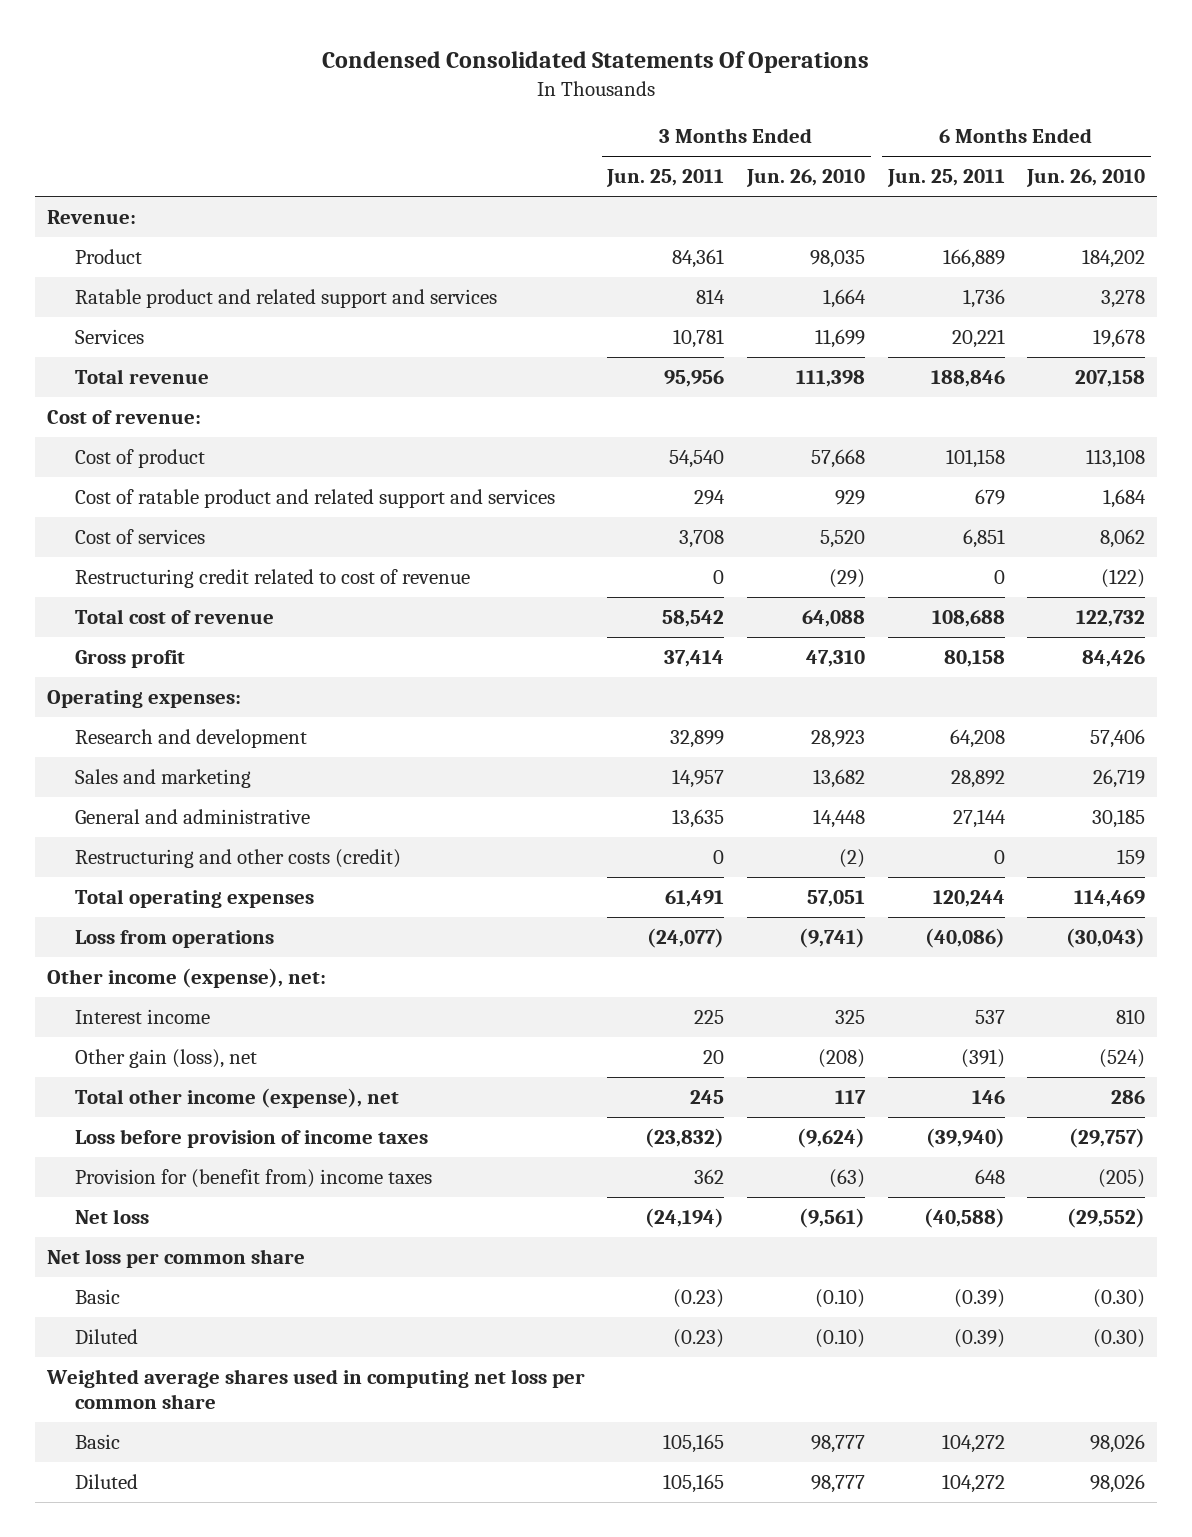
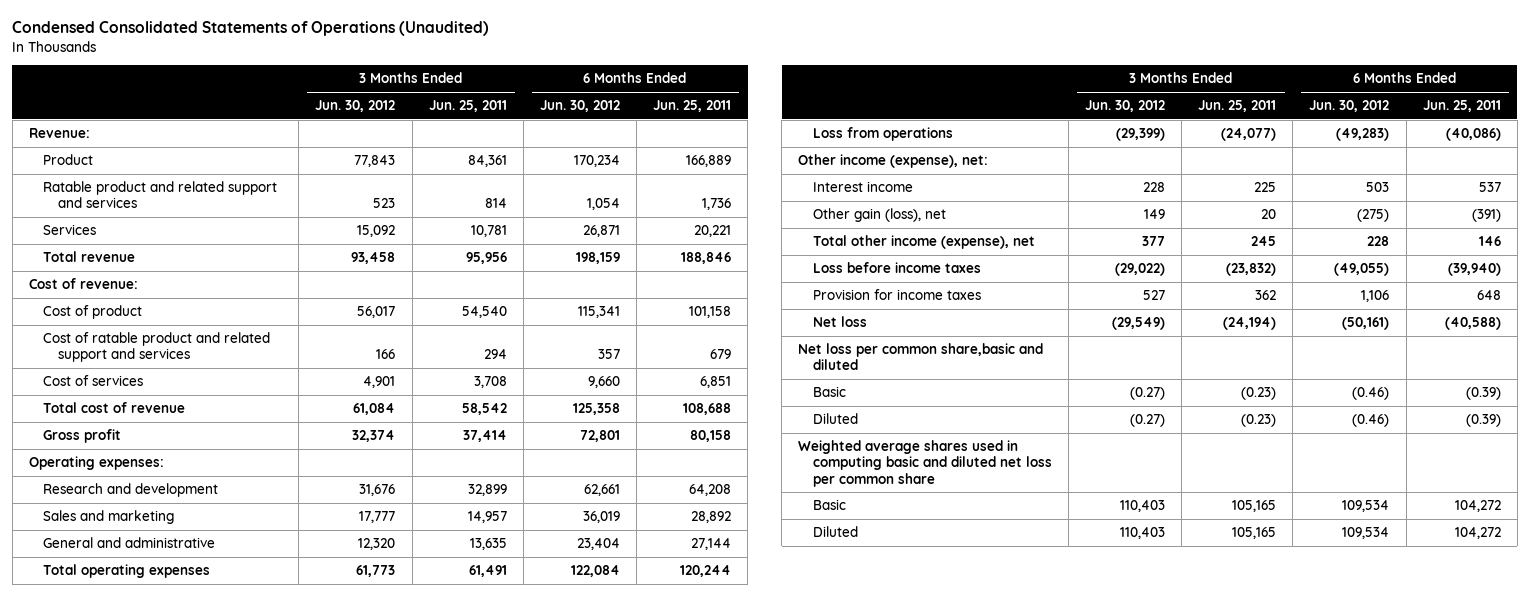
- Condensed Consolidated Statements Of Operations
+ Condensed Consolidated Statements of Operations (Unaudited)
- | 3 Months Ended Jun. 25, 2011 | 3 Months Ended Jun. 26, 2010 | 6 Months Ended Jun. 25, 2011 | 6 Months Ended Jun. 26, 2010
+ | 3 Months Ended Jun. 30, 2012 | 3 Months Ended Jun. 25, 2011 | 6 Months Ended Jun. 30, 2012 | 6 Months Ended Jun. 25, 2011
- Restructuring credit related to cost of revenue | 0 | (29) | 0 | (122)
- Restructuring and other costs (credit) | 0 | (2) | 0 | 159
- Loss before provision of income taxes | (23,832) | (9,624) | (39,940) | (29,757)
- Provision for (benefit from) income taxes | 362 | (63) | 648 | (205)
+ Loss before income taxes | (29,022) | (23,832) | (49,055) | (39,940)
+ Provision for income taxes | 527 | 362 | 1,106 | 648
- Net loss per common share
+ Net loss per common share,basic and diluted
- Weighted average shares used in computing net loss per common share
+ Weighted average shares used in computing basic and diluted net loss per common share

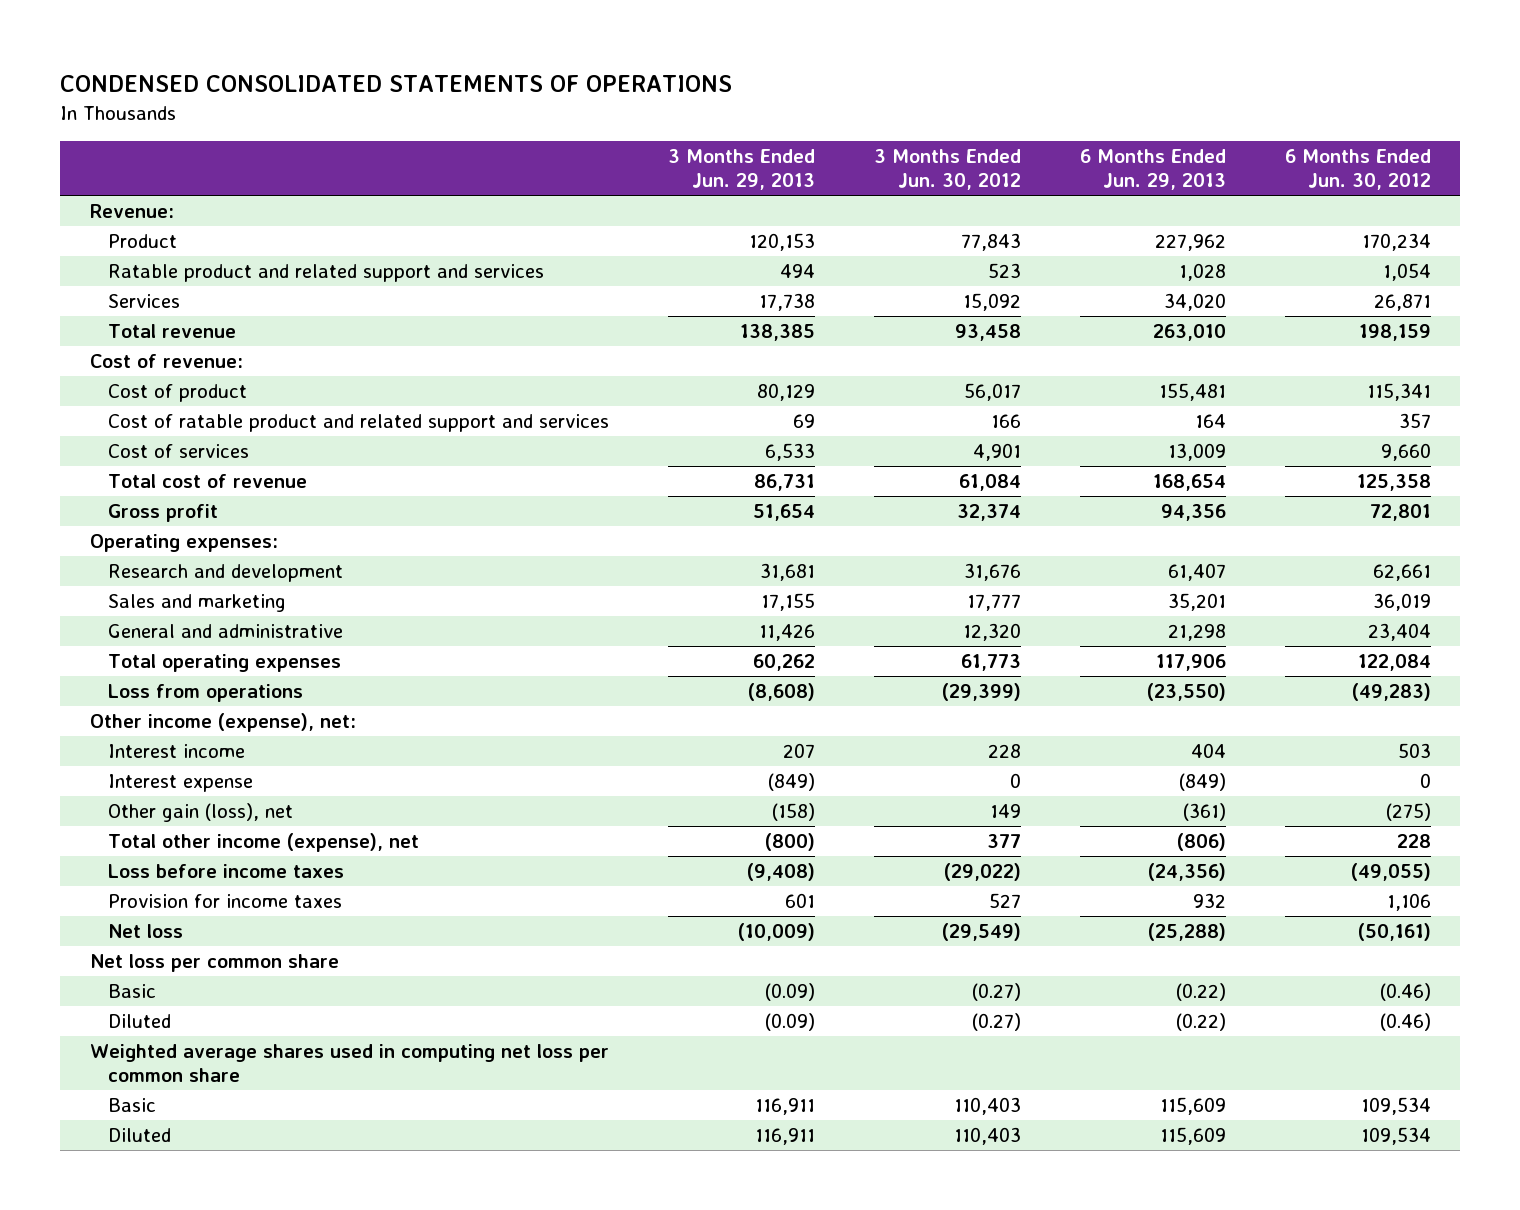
- Condensed Consolidated Statements of Operations (Unaudited)
+ CONDENSED CONSOLIDATED STATEMENTS OF OPERATIONS
- | 3 Months Ended Jun. 30, 2012 | 3 Months Ended Jun. 25, 2011 | 6 Months Ended Jun. 30, 2012 | 6 Months Ended Jun. 25, 2011
+ | 3 Months Ended Jun. 29, 2013 | 3 Months Ended Jun. 30, 2012 | 6 Months Ended Jun. 29, 2013 | 6 Months Ended Jun. 30, 2012
+ Interest expense | (849) | 0 | (849) | 0
- Net loss per common share,basic and diluted
+ Net loss per common share
- Weighted average shares used in computing basic and diluted net loss per common share
+ Weighted average shares used in computing net loss per common share

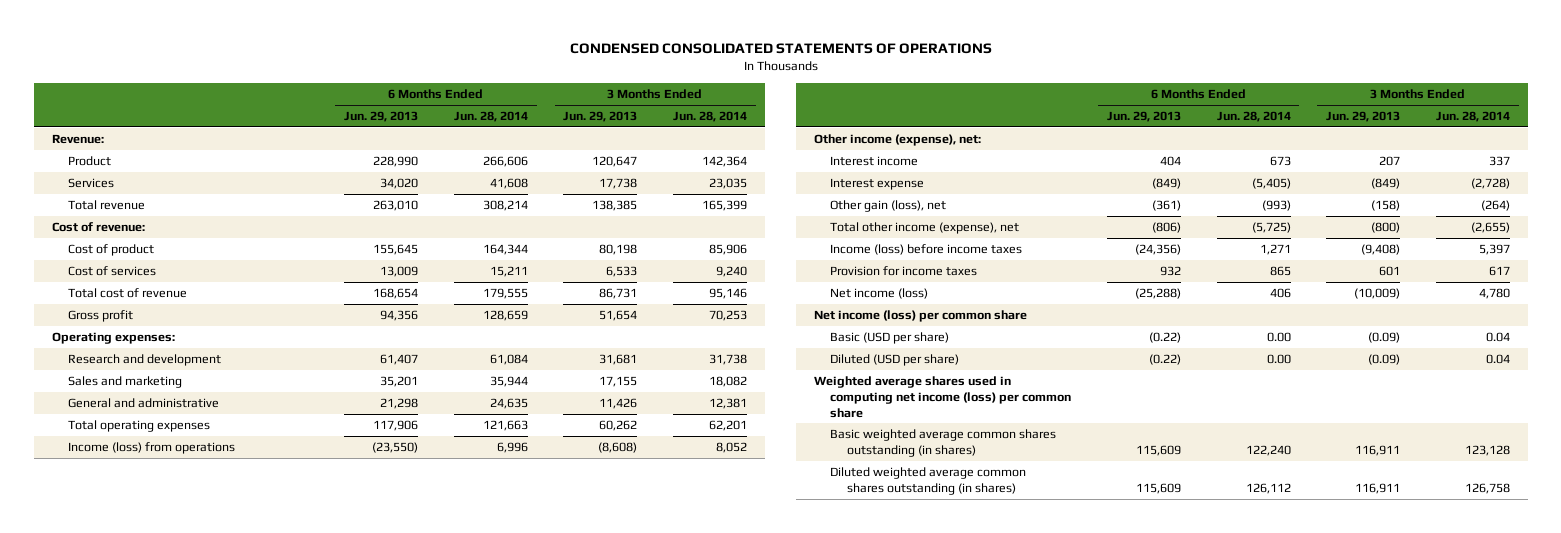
- | 3 Months Ended Jun. 29, 2013 | 3 Months Ended Jun. 30, 2012 | 6 Months Ended Jun. 29, 2013 | 6 Months Ended Jun. 30, 2012
+ | 6 Months Ended Jun. 29, 2013 | 6 Months Ended Jun. 28, 2014 | 3 Months Ended Jun. 29, 2013 | 3 Months Ended Jun. 28, 2014
- Product | 120,153 | 77,843 | 227,962 | 170,234
- Ratable product and related support and services | 494 | 523 | 1,028 | 1,054
+ Product | 228,990 | 266,606 | 120,647 | 142,364
- Cost of product | 80,129 | 56,017 | 155,481 | 115,341
- Cost of ratable product and related support and services | 69 | 166 | 164 | 357
+ Cost of product | 155,645 | 164,344 | 80,198 | 85,906
- Loss from operations | (8,608) | (29,399) | (23,550) | (49,283)
+ Income (loss) from operations | (23,550) | 6,996 | (8,608) | 8,052
- Loss before income taxes | (9,408) | (29,022) | (24,356) | (49,055)
+ Income (loss) before income taxes | (24,356) | 1,271 | (9,408) | 5,397
- Net loss | (10,009) | (29,549) | (25,288) | (50,161)
- Net loss per common share
- Basic | (0.09) | (0.27) | (0.22) | (0.46)
- Diluted | (0.09) | (0.27) | (0.22) | (0.46)
- Weighted average shares used in computing net loss per common share
- Basic | 116,911 | 110,403 | 115,609 | 109,534
- Diluted | 116,911 | 110,403 | 115,609 | 109,534
+ Net income (loss) | (25,288) | 406 | (10,009) | 4,780
+ Net income (loss) per common share
+ Basic (USD per share) | (0.22) | 0.00 | (0.09) | 0.04
+ Diluted (USD per share) | (0.22) | 0.00 | (0.09) | 0.04
+ Weighted average shares used in computing net income (loss) per common share
+ Basic weighted average common shares outstanding (in shares) | 115,609 | 122,240 | 116,911 | 123,128
+ Diluted weighted average common shares outstanding (in shares) | 115,609 | 126,112 | 116,911 | 126,758

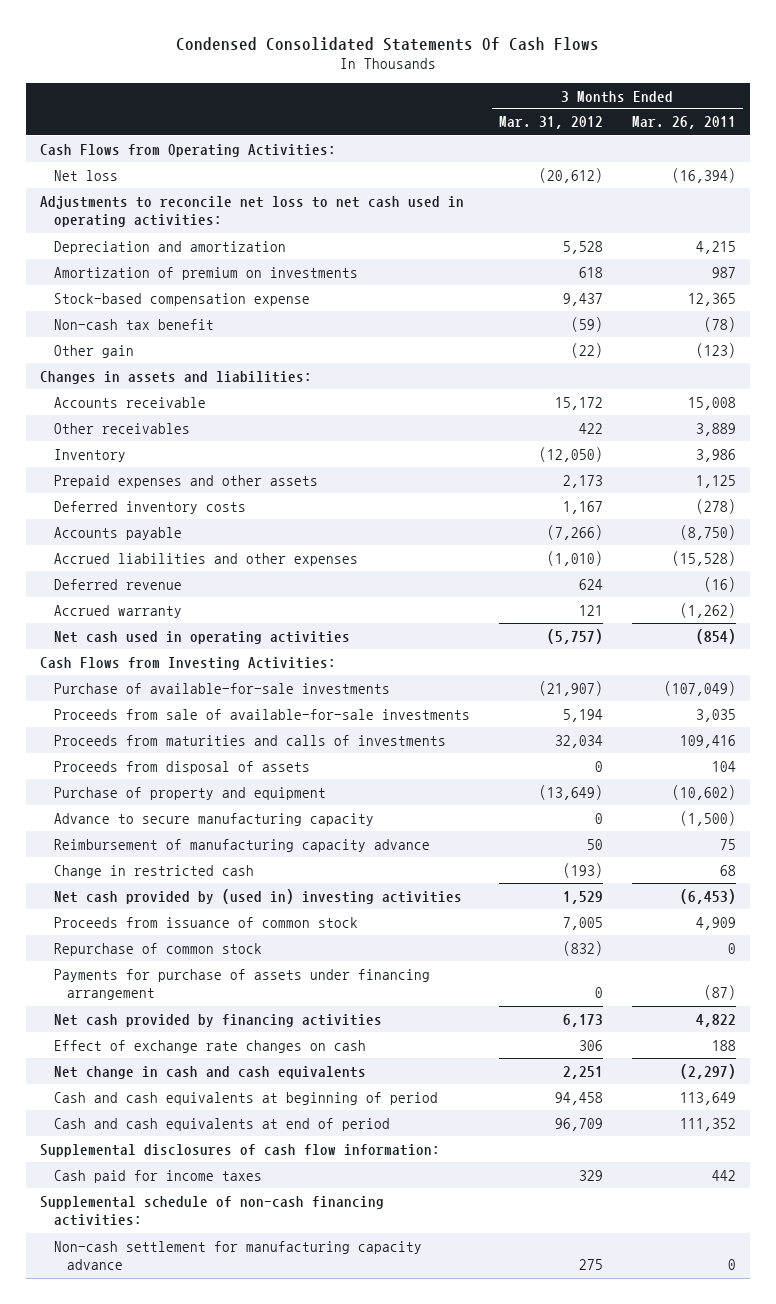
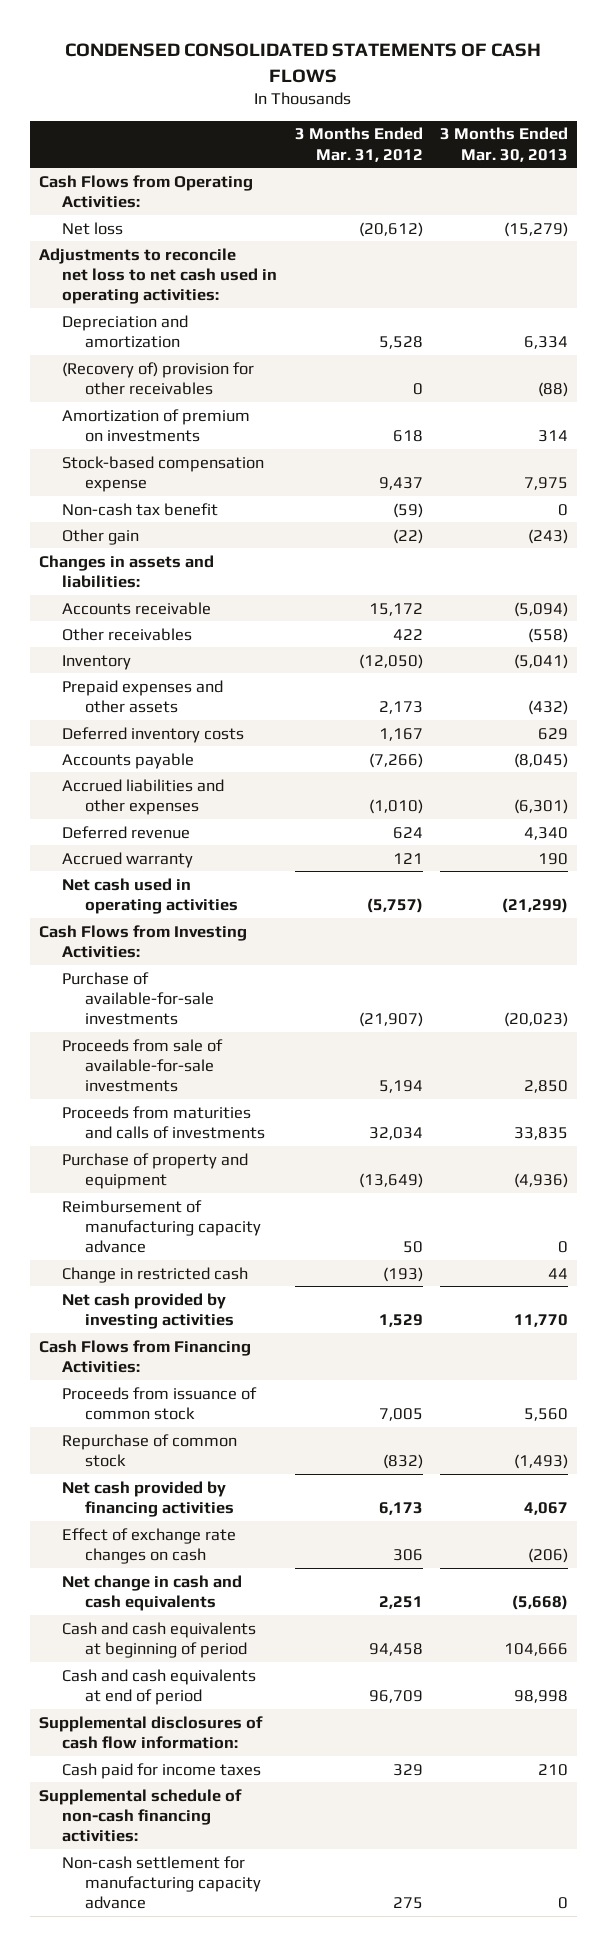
- Condensed Consolidated Statements Of Cash Flows
+ CONDENSED CONSOLIDATED STATEMENTS OF CASH FLOWS
- | 3 Months Ended Mar. 31, 2012 | 3 Months Ended Mar. 26, 2011
+ | 3 Months Ended Mar. 31, 2012 | 3 Months Ended Mar. 30, 2013
+ (Recovery of) provision for other receivables | 0 | (88)
- Proceeds from disposal of assets | 0 | 104
- Advance to secure manufacturing capacity | 0 | (1,500)
- Net cash provided by (used in) investing activities | 1,529 | (6,453)
+ Net cash provided by investing activities | 1,529 | 11,770
+ Cash Flows from Financing Activities:
- Payments for purchase of assets under financing arrangement | 0 | (87)

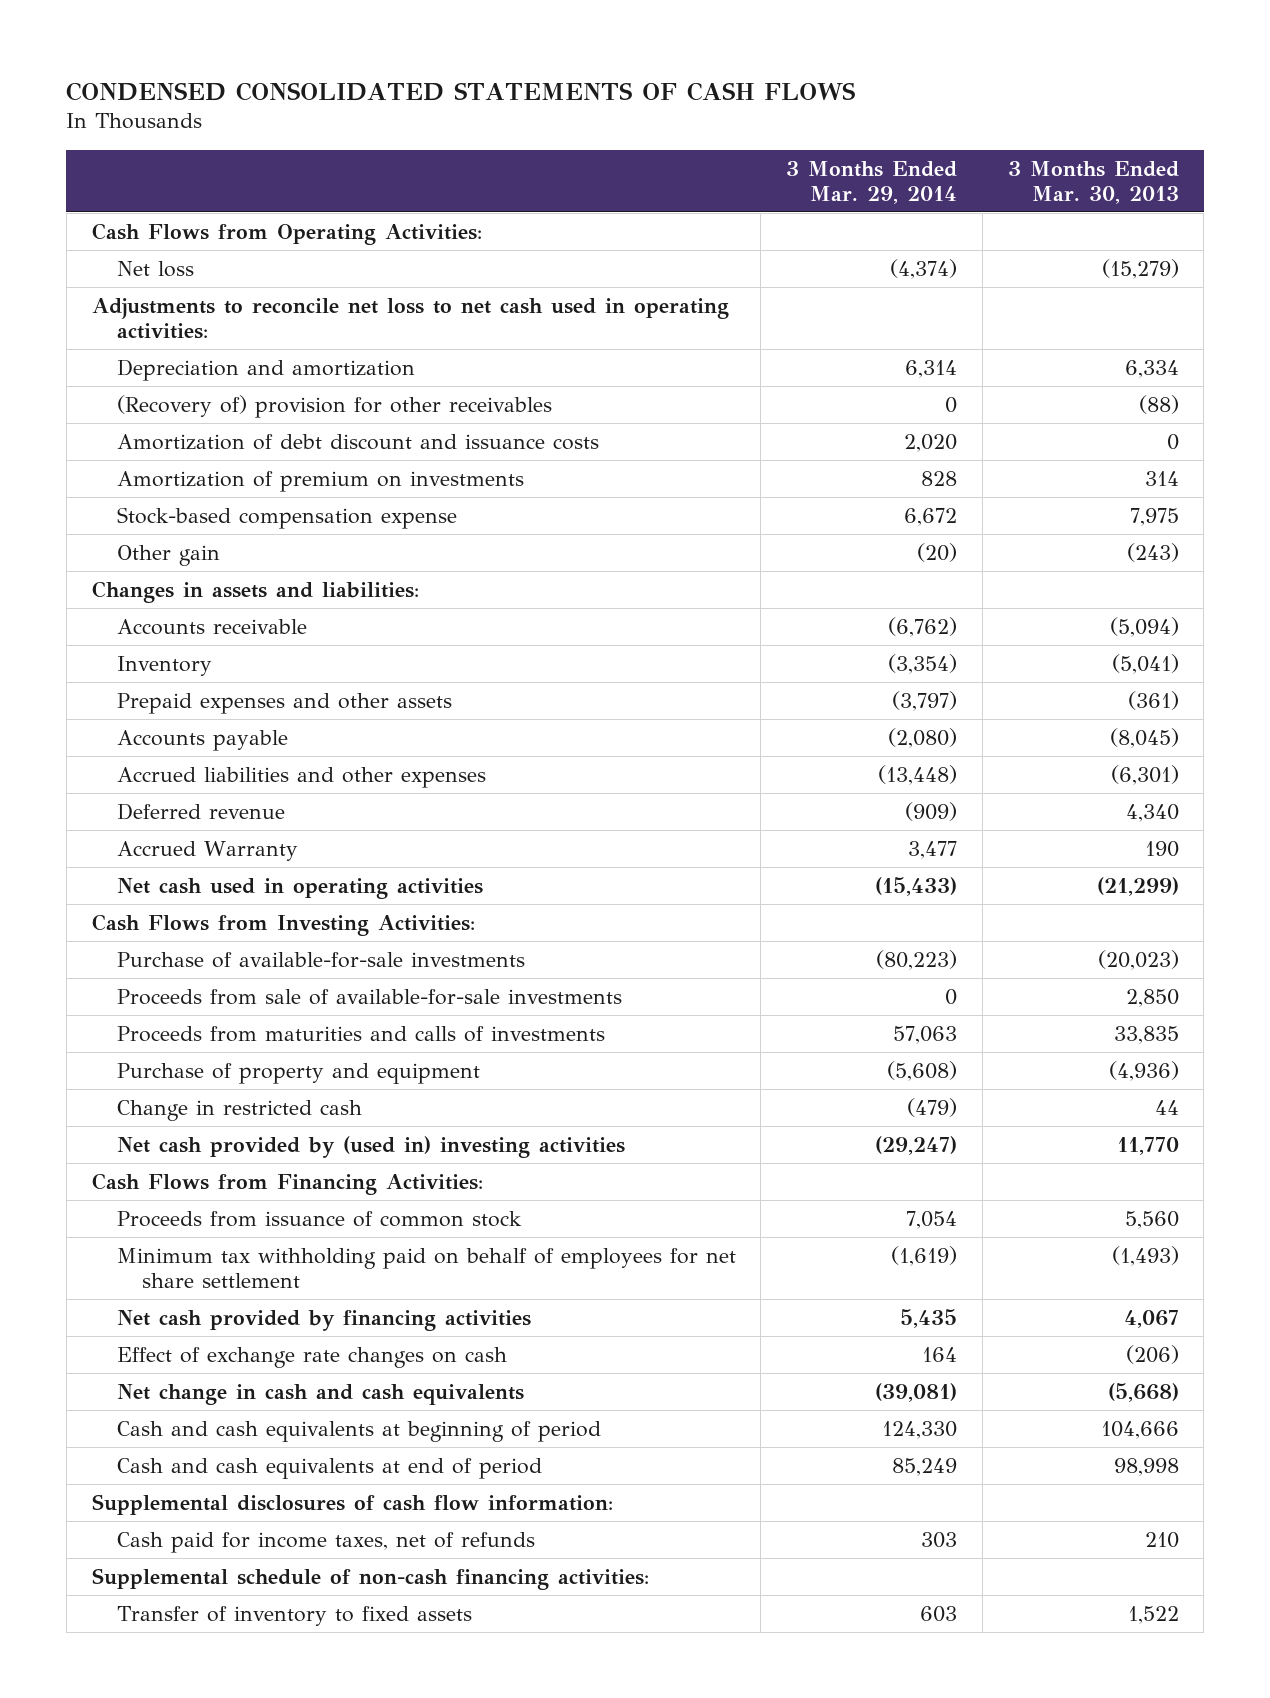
- | 3 Months Ended Mar. 31, 2012 | 3 Months Ended Mar. 30, 2013
+ | 3 Months Ended Mar. 29, 2014 | 3 Months Ended Mar. 30, 2013
+ Amortization of debt discount and issuance costs | 2,020 | 0
- Non-cash tax benefit | (59) | 0
- Other receivables | 422 | (558)
- Prepaid expenses and other assets | 2,173 | (432)
- Deferred inventory costs | 1,167 | 629
+ Prepaid expenses and other assets | (3,797) | (361)
- Accrued warranty | 121 | 190
+ Accrued Warranty | 3,477 | 190
- Reimbursement of manufacturing capacity advance | 50 | 0
- Net cash provided by investing activities | 1,529 | 11,770
+ Net cash provided by (used in) investing activities | (29,247) | 11,770
- Repurchase of common stock | (832) | (1,493)
+ Minimum tax withholding paid on behalf of employees for net share settlement | (1,619) | (1,493)
- Cash paid for income taxes | 329 | 210
+ Cash paid for income taxes, net of refunds | 303 | 210
- Non-cash settlement for manufacturing capacity advance | 275 | 0
+ Transfer of inventory to fixed assets | 603 | 1,522

